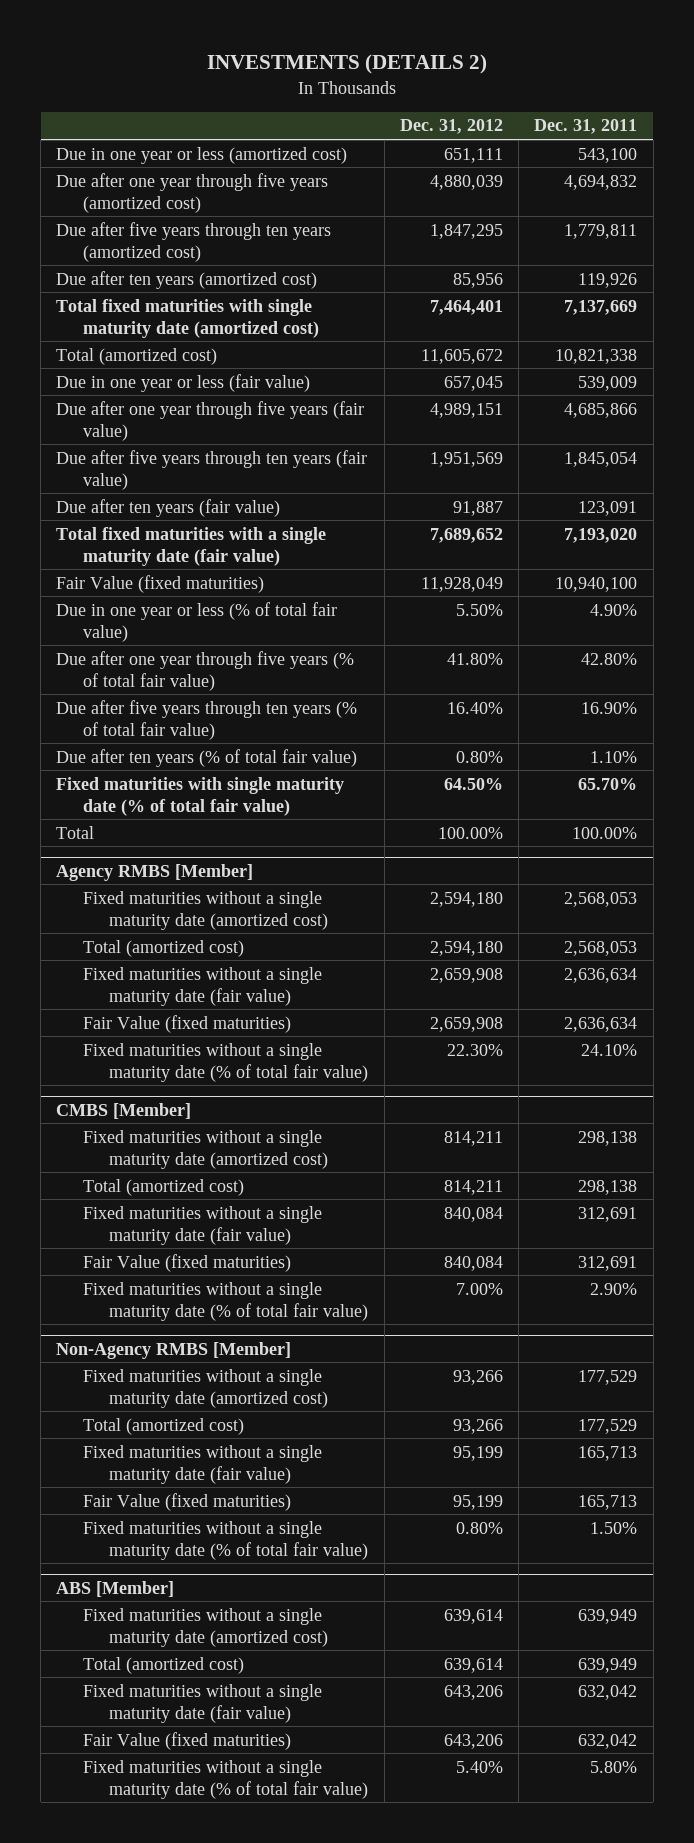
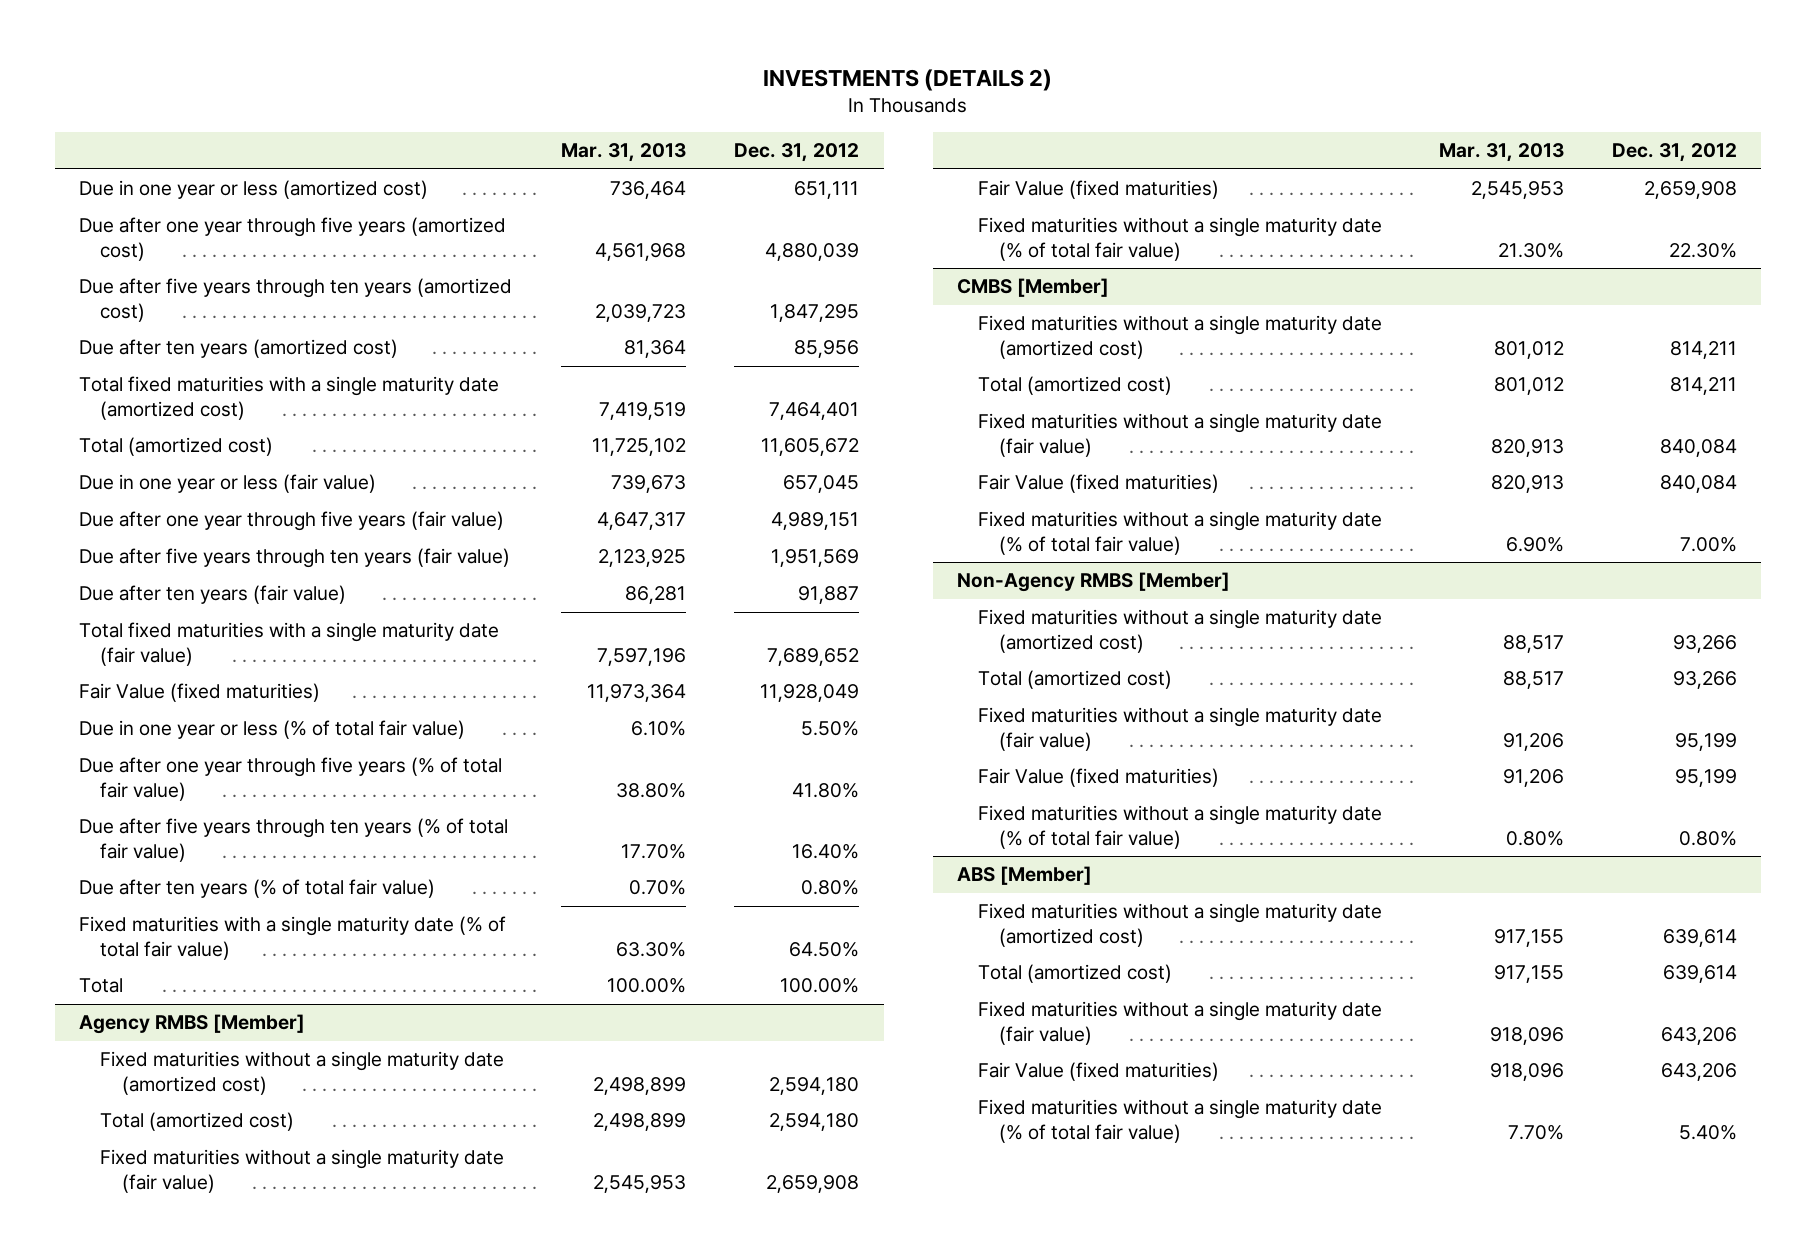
- | Dec. 31, 2012 | Dec. 31, 2011
+ | Mar. 31, 2013 | Dec. 31, 2012
- Total fixed maturities with single maturity date (amortized cost) | 7,464,401 | 7,137,669
+ Total fixed maturities with a single maturity date (amortized cost) | 7,419,519 | 7,464,401
- Fixed maturities with single maturity date (% of total fair value) | 64.50% | 65.70%
+ Fixed maturities with a single maturity date (% of total fair value) | 63.30% | 64.50%

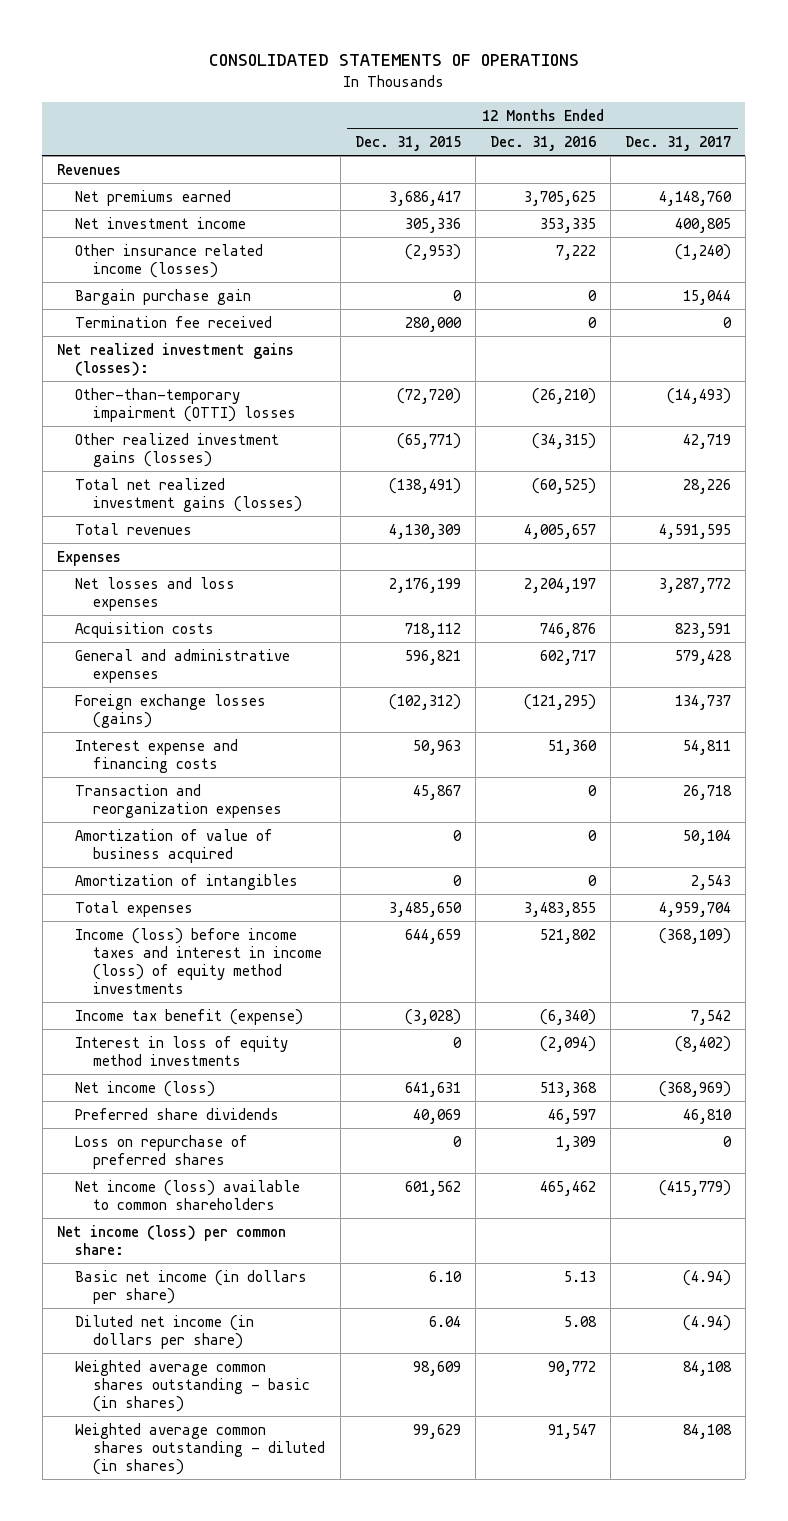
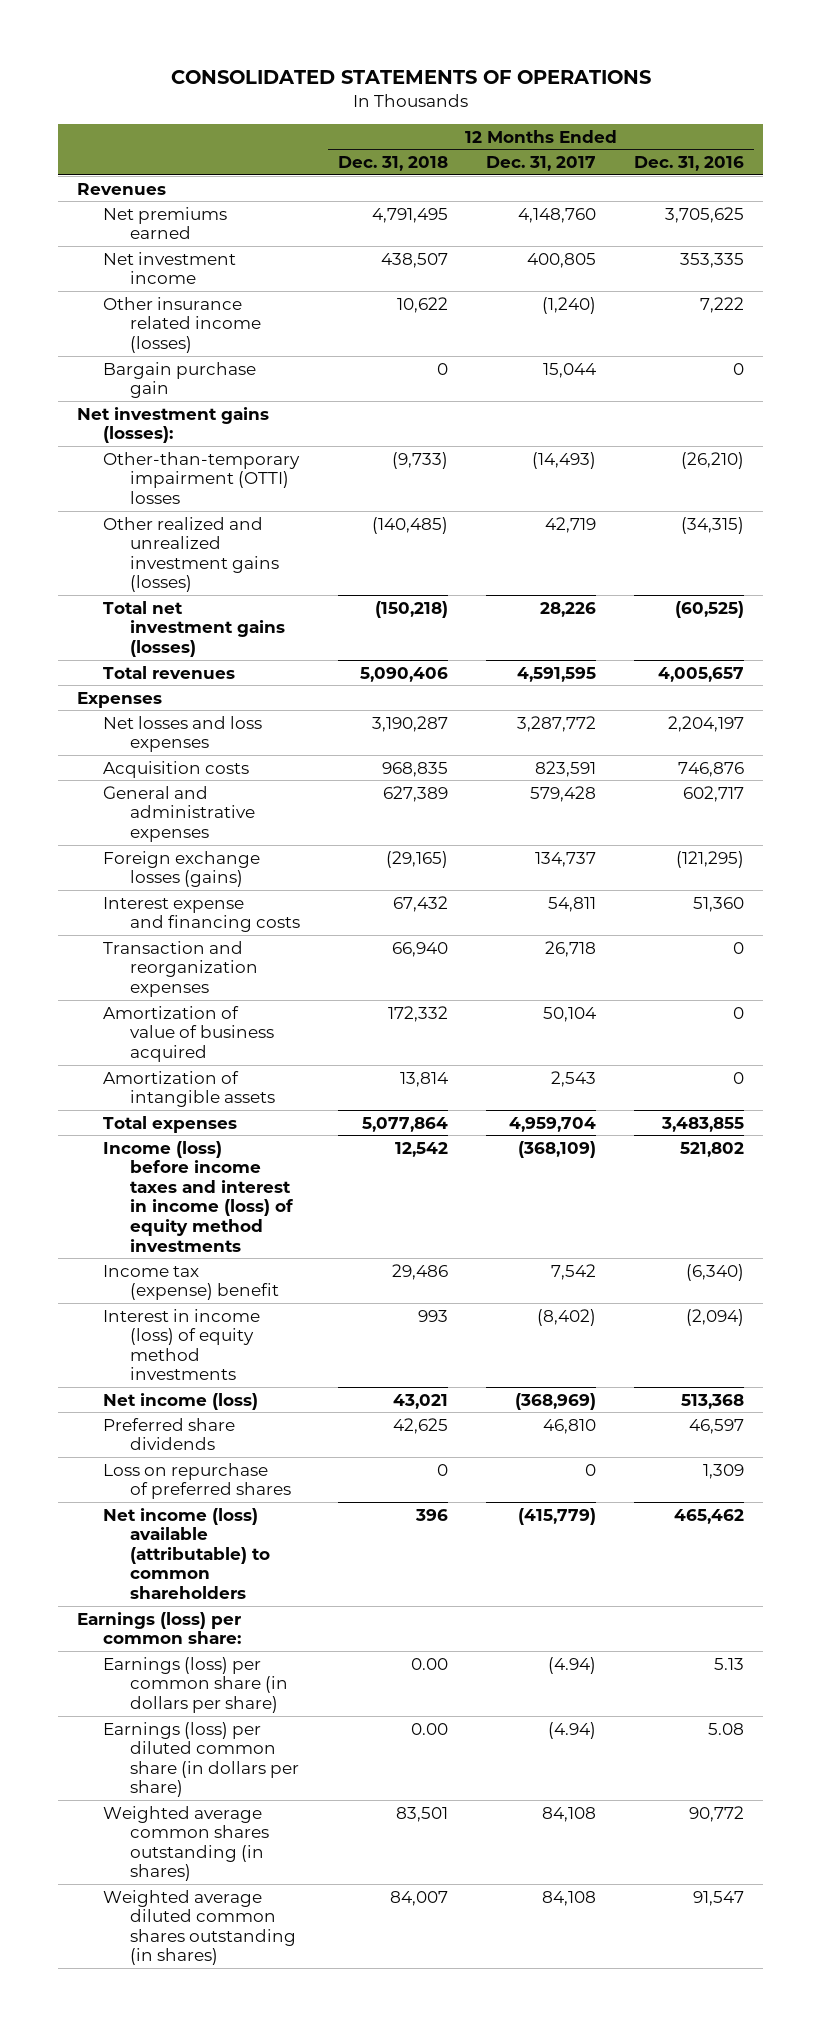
- | 12 Months Ended Dec. 31, 2015 | 12 Months Ended Dec. 31, 2016 | 12 Months Ended Dec. 31, 2017
+ | 12 Months Ended Dec. 31, 2018 | 12 Months Ended Dec. 31, 2017 | 12 Months Ended Dec. 31, 2016
- Termination fee received | 280,000 | 0 | 0
- Net realized investment gains (losses):
+ Net investment gains (losses):
- Other realized investment gains (losses) | (65,771) | (34,315) | 42,719
- Total net realized investment gains (losses) | (138,491) | (60,525) | 28,226
+ Other realized and unrealized investment gains (losses) | (140,485) | 42,719 | (34,315)
+ Total net investment gains (losses) | (150,218) | 28,226 | (60,525)
- Amortization of intangibles | 0 | 0 | 2,543
+ Amortization of intangible assets | 13,814 | 2,543 | 0
- Income tax benefit (expense) | (3,028) | (6,340) | 7,542
- Interest in loss of equity method investments | 0 | (2,094) | (8,402)
+ Income tax (expense) benefit | 29,486 | 7,542 | (6,340)
+ Interest in income (loss) of equity method investments | 993 | (8,402) | (2,094)
- Net income (loss) available to common shareholders | 601,562 | 465,462 | (415,779)
- Net income (loss) per common share:
- Basic net income (in dollars per share) | 6.10 | 5.13 | (4.94)
- Diluted net income (in dollars per share) | 6.04 | 5.08 | (4.94)
- Weighted average common shares outstanding - basic (in shares) | 98,609 | 90,772 | 84,108
- Weighted average common shares outstanding - diluted (in shares) | 99,629 | 91,547 | 84,108
+ Net income (loss) available (attributable) to common shareholders | 396 | (415,779) | 465,462
+ Earnings (loss) per common share:
+ Earnings (loss) per common share (in dollars per share) | 0.00 | (4.94) | 5.13
+ Earnings (loss) per diluted common share (in dollars per share) | 0.00 | (4.94) | 5.08
+ Weighted average common shares outstanding (in shares) | 83,501 | 84,108 | 90,772
+ Weighted average diluted common shares outstanding (in shares) | 84,007 | 84,108 | 91,547

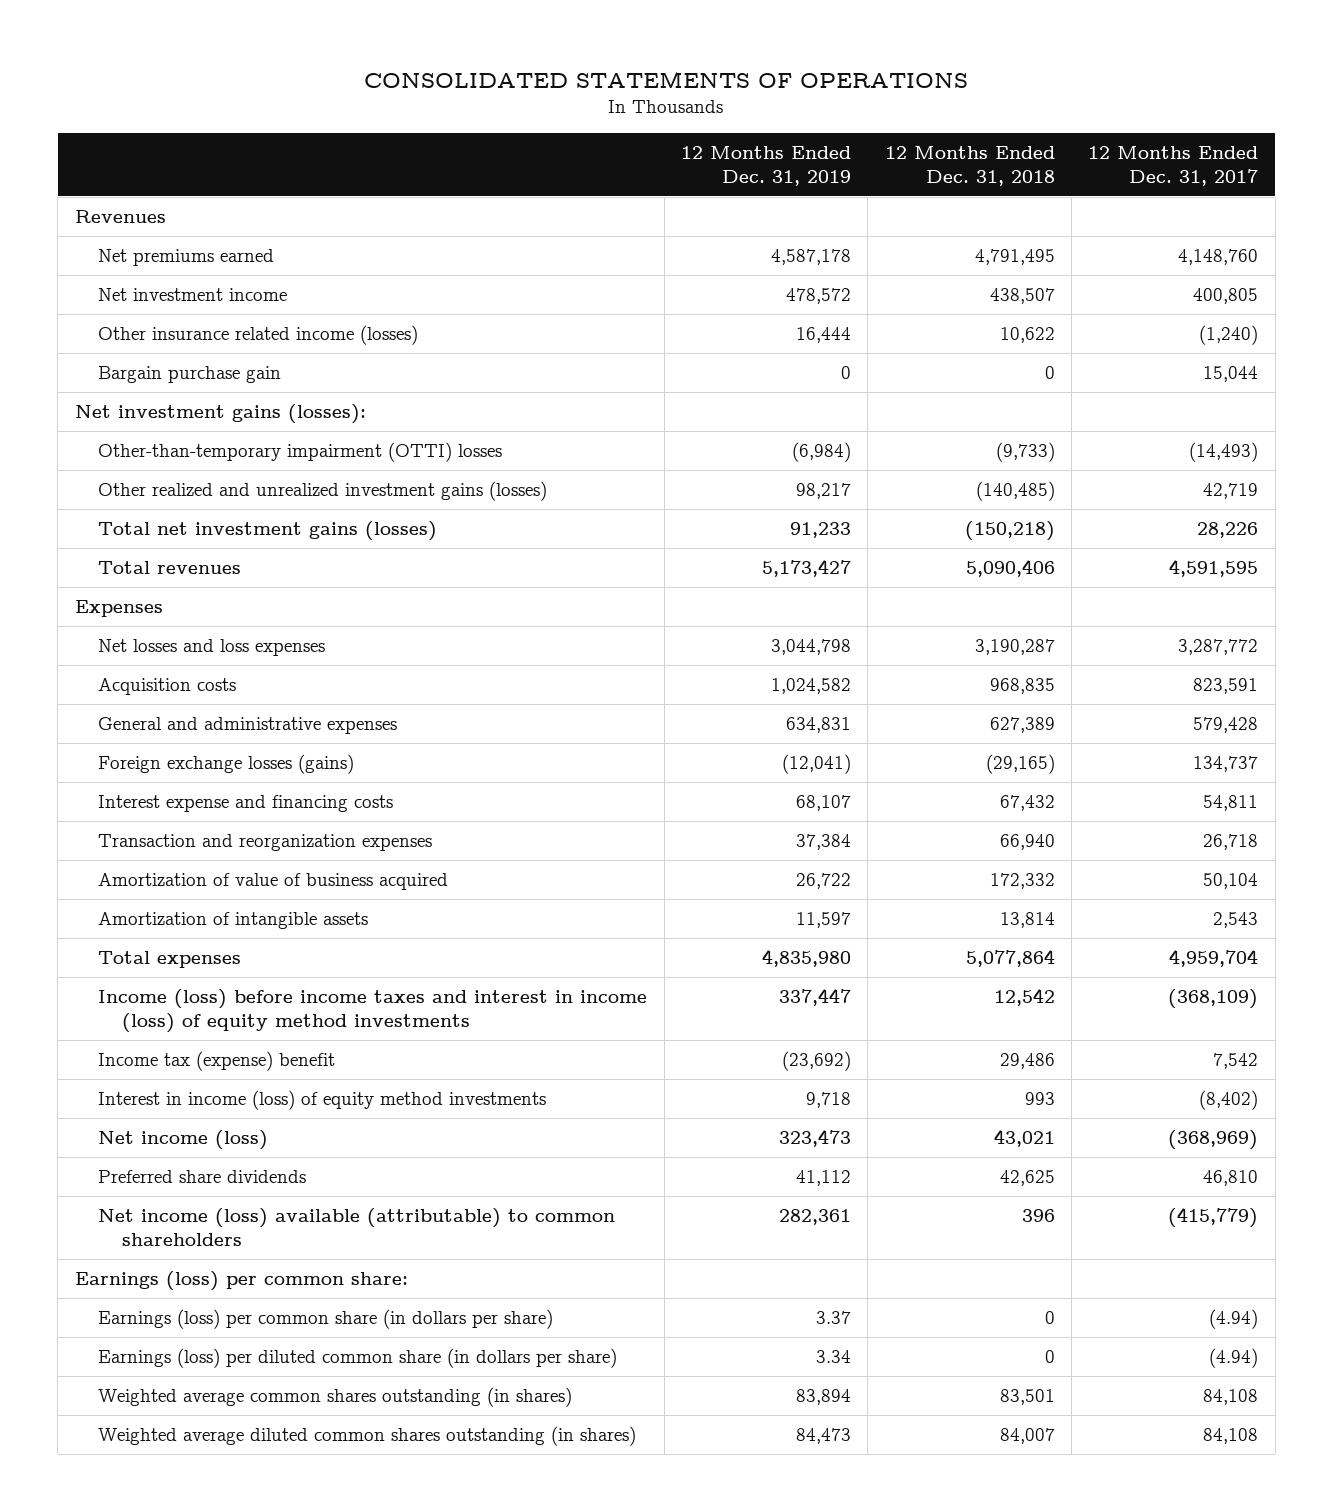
- | 12 Months Ended Dec. 31, 2018 | 12 Months Ended Dec. 31, 2017 | 12 Months Ended Dec. 31, 2016
+ | 12 Months Ended Dec. 31, 2019 | 12 Months Ended Dec. 31, 2018 | 12 Months Ended Dec. 31, 2017
- Loss on repurchase of preferred shares | 0 | 0 | 1,309
- Earnings (loss) per common share (in dollars per share) | 0.00 | (4.94) | 5.13
- Earnings (loss) per diluted common share (in dollars per share) | 0.00 | (4.94) | 5.08
+ Earnings (loss) per common share (in dollars per share) | 3.37 | 0 | (4.94)
+ Earnings (loss) per diluted common share (in dollars per share) | 3.34 | 0 | (4.94)

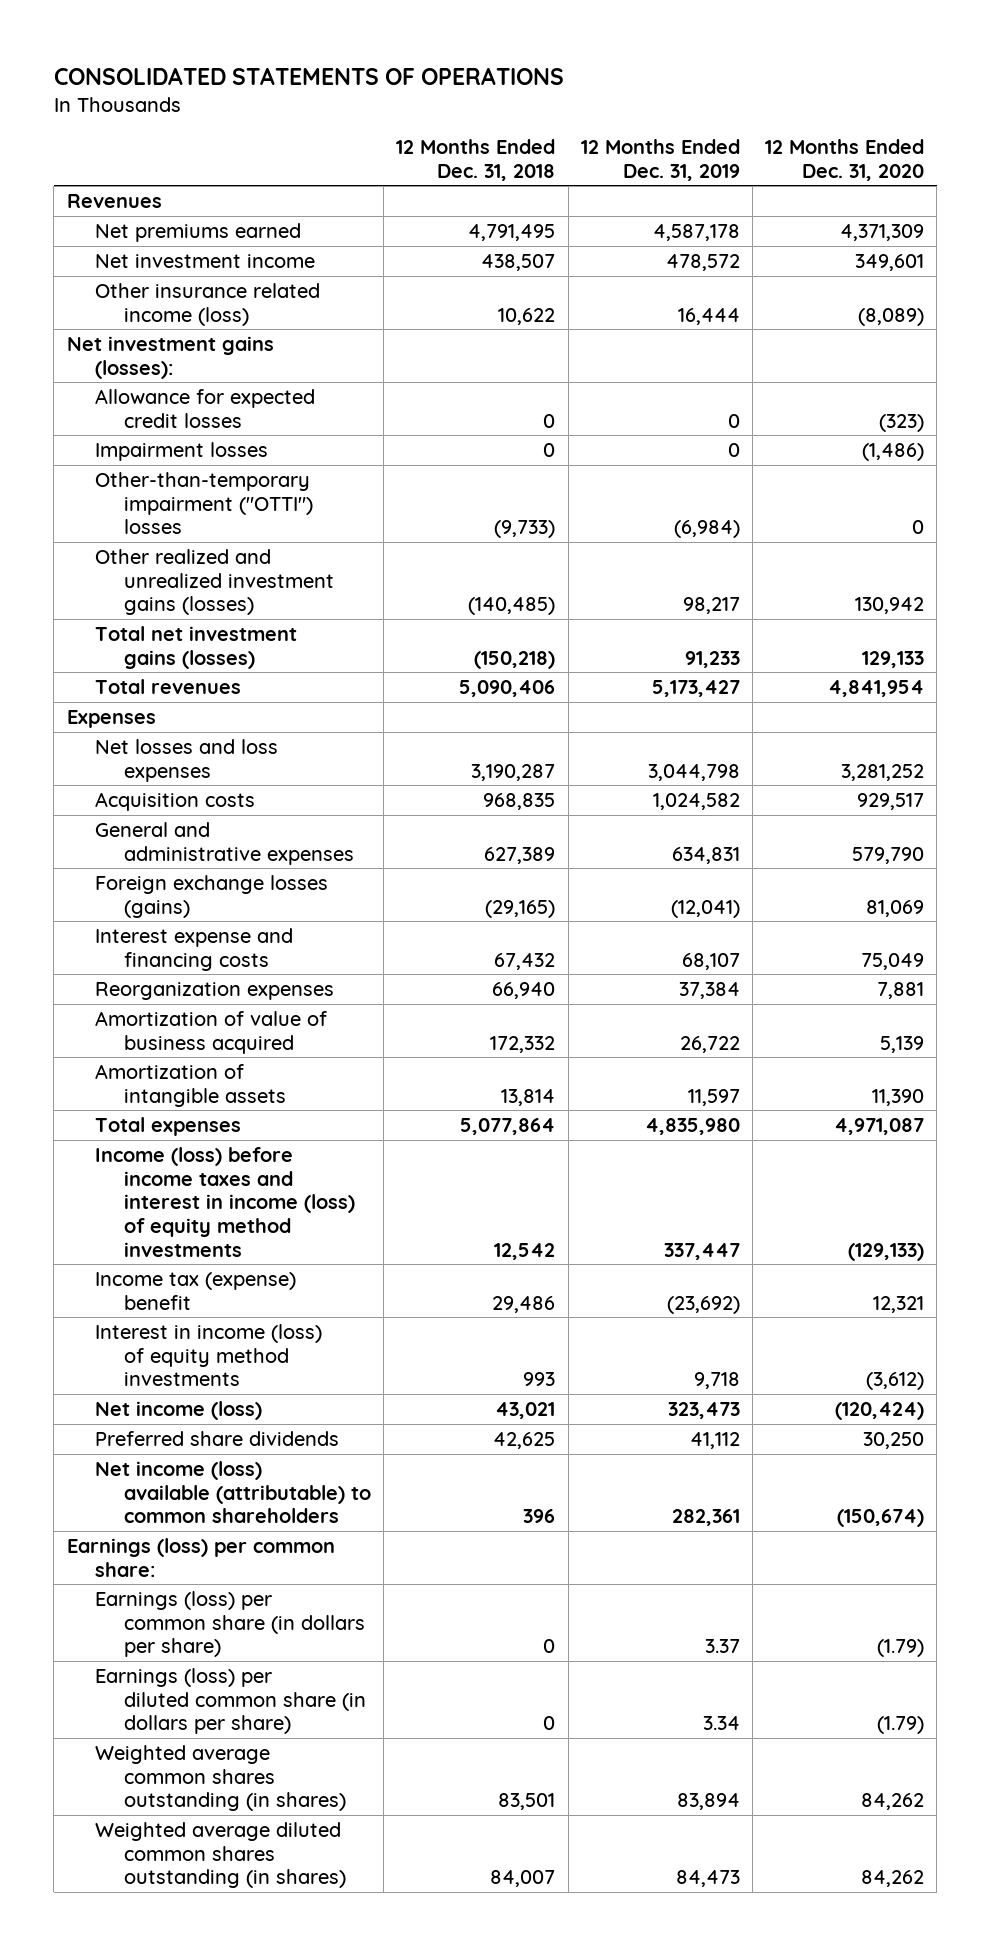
- | 12 Months Ended Dec. 31, 2019 | 12 Months Ended Dec. 31, 2018 | 12 Months Ended Dec. 31, 2017
+ | 12 Months Ended Dec. 31, 2018 | 12 Months Ended Dec. 31, 2019 | 12 Months Ended Dec. 31, 2020
- Other insurance related income (losses) | 16,444 | 10,622 | (1,240)
- Bargain purchase gain | 0 | 0 | 15,044
+ Other insurance related income (loss) | 10,622 | 16,444 | (8,089)
- Other-than-temporary impairment (OTTI) losses | (6,984) | (9,733) | (14,493)
+ Allowance for expected credit losses | 0 | 0 | (323)
+ Impairment losses | 0 | 0 | (1,486)
+ Other-than-temporary impairment ("OTTI") losses | (9,733) | (6,984) | 0
- Transaction and reorganization expenses | 37,384 | 66,940 | 26,718
+ Reorganization expenses | 66,940 | 37,384 | 7,881

